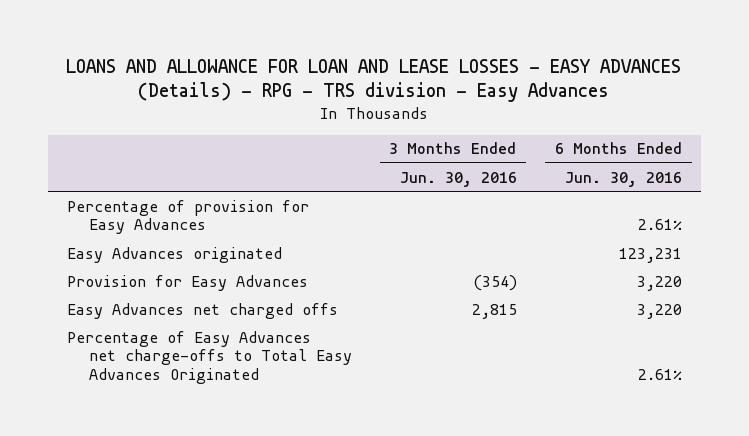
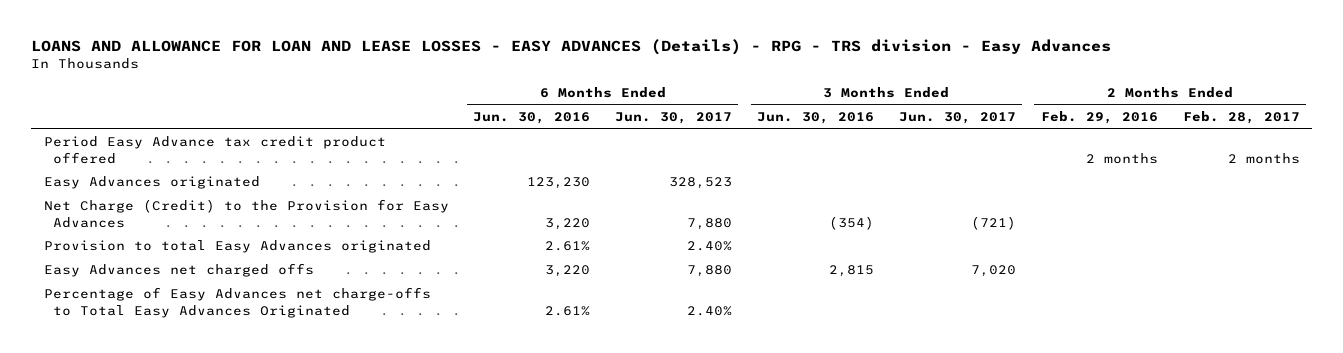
- | 3 Months Ended Jun. 30, 2016 | 6 Months Ended Jun. 30, 2016
+ | 6 Months Ended Jun. 30, 2016 | 6 Months Ended Jun. 30, 2017 | 3 Months Ended Jun. 30, 2016 | 3 Months Ended Jun. 30, 2017 | 2 Months Ended Feb. 29, 2016 | 2 Months Ended Feb. 28, 2017
- Percentage of provision for Easy Advances | | 2.61%
- Easy Advances originated | | 123,231
- Provision for Easy Advances | (354) | 3,220
+ Period Easy Advance tax credit product offered | | | | | 2 months | 2 months
+ Easy Advances originated | 123,230 | 328,523 | | | |
+ Net Charge (Credit) to the Provision for Easy Advances | 3,220 | 7,880 | (354) | (721) | |
+ Provision to total Easy Advances originated | 2.61% | 2.40% | | | |

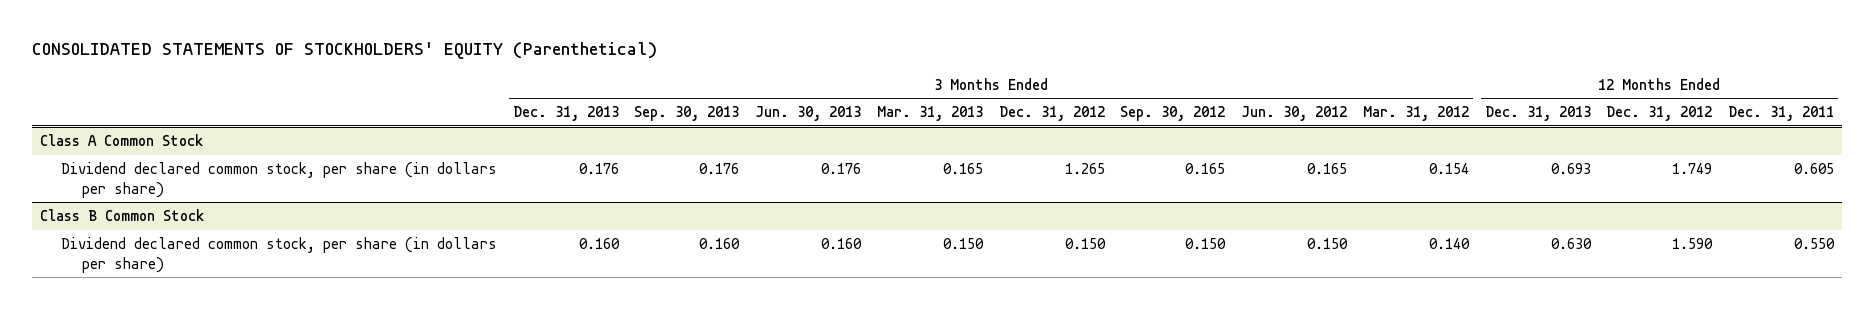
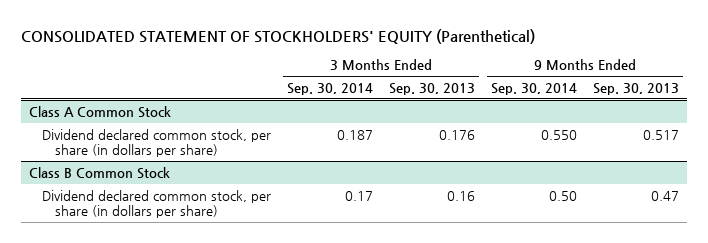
- CONSOLIDATED STATEMENTS OF STOCKHOLDERS' EQUITY (Parenthetical)
+ CONSOLIDATED STATEMENT OF STOCKHOLDERS' EQUITY (Parenthetical)
- | 3 Months Ended Dec. 31, 2013 | 3 Months Ended Sep. 30, 2013 | 3 Months Ended Jun. 30, 2013 | 3 Months Ended Mar. 31, 2013 | 3 Months Ended Dec. 31, 2012 | 3 Months Ended Sep. 30, 2012 | 3 Months Ended Jun. 30, 2012 | 3 Months Ended Mar. 31, 2012 | 12 Months Ended Dec. 31, 2013 | 12 Months Ended Dec. 31, 2012 | 12 Months Ended Dec. 31, 2011
+ | 3 Months Ended Sep. 30, 2014 | 3 Months Ended Sep. 30, 2013 | 9 Months Ended Sep. 30, 2014 | 9 Months Ended Sep. 30, 2013
@ Class B Common Stock
- Dividend declared common stock, per share (in dollars per share) | 0.160 | 0.160 | 0.160 | 0.150 | 0.150 | 0.150 | 0.150 | 0.140 | 0.630 | 1.590 | 0.550
+ Dividend declared common stock, per share (in dollars per share) | 0.17 | 0.16 | 0.50 | 0.47

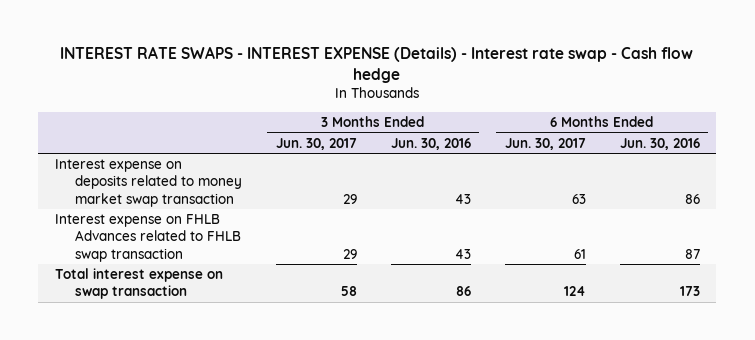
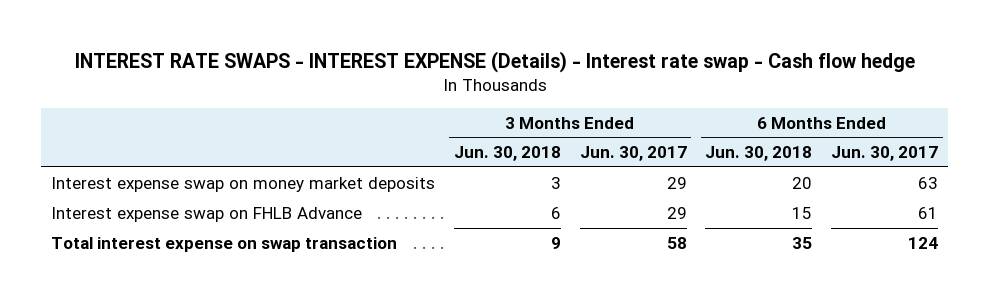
- | 3 Months Ended Jun. 30, 2017 | 3 Months Ended Jun. 30, 2016 | 6 Months Ended Jun. 30, 2017 | 6 Months Ended Jun. 30, 2016
+ | 3 Months Ended Jun. 30, 2018 | 3 Months Ended Jun. 30, 2017 | 6 Months Ended Jun. 30, 2018 | 6 Months Ended Jun. 30, 2017
- Interest expense on deposits related to money market swap transaction | 29 | 43 | 63 | 86
- Interest expense on FHLB Advances related to FHLB swap transaction | 29 | 43 | 61 | 87
+ Interest expense swap on money market deposits | 3 | 29 | 20 | 63
+ Interest expense swap on FHLB Advance | 6 | 29 | 15 | 61

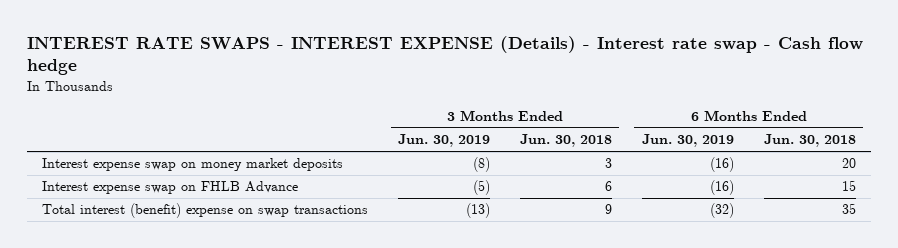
- | 3 Months Ended Jun. 30, 2018 | 3 Months Ended Jun. 30, 2017 | 6 Months Ended Jun. 30, 2018 | 6 Months Ended Jun. 30, 2017
+ | 3 Months Ended Jun. 30, 2019 | 3 Months Ended Jun. 30, 2018 | 6 Months Ended Jun. 30, 2019 | 6 Months Ended Jun. 30, 2018
- Total interest expense on swap transaction | 9 | 58 | 35 | 124
+ Total interest (benefit) expense on swap transactions | (13) | 9 | (32) | 35

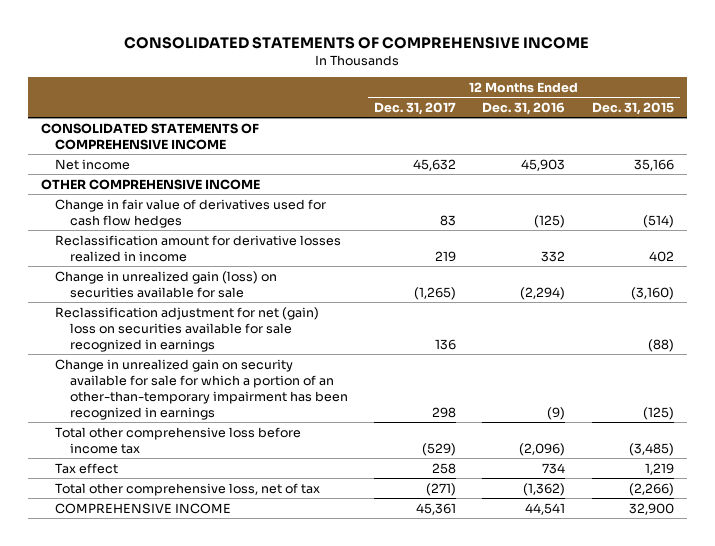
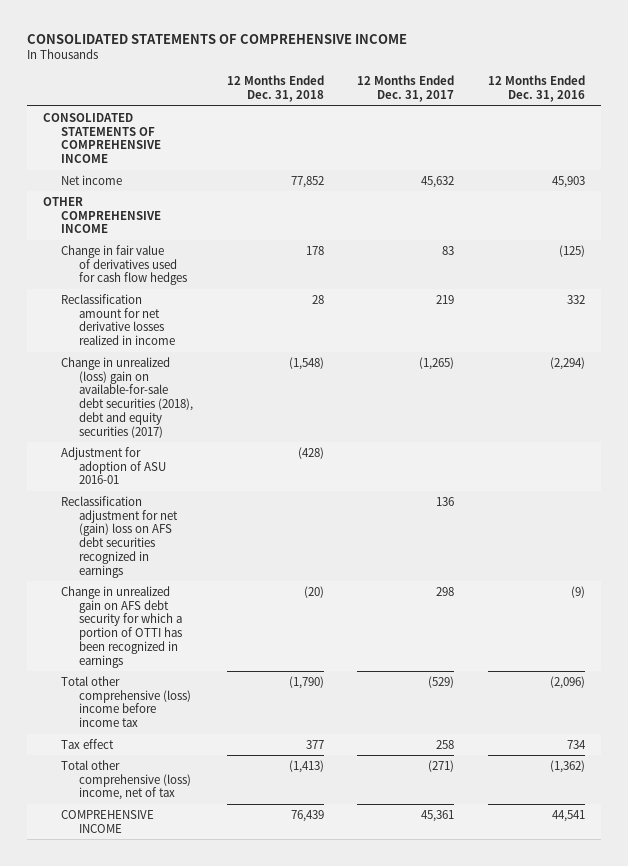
- | 12 Months Ended Dec. 31, 2017 | 12 Months Ended Dec. 31, 2016 | 12 Months Ended Dec. 31, 2015
+ | 12 Months Ended Dec. 31, 2018 | 12 Months Ended Dec. 31, 2017 | 12 Months Ended Dec. 31, 2016
- Reclassification amount for derivative losses realized in income | 219 | 332 | 402
- Change in unrealized gain (loss) on securities available for sale | (1,265) | (2,294) | (3,160)
- Reclassification adjustment for net (gain) loss on securities available for sale recognized in earnings | 136 | | (88)
- Change in unrealized gain on security available for sale for which a portion of an other-than-temporary impairment has been recognized in earnings | 298 | (9) | (125)
- Total other comprehensive loss before income tax | (529) | (2,096) | (3,485)
+ Reclassification amount for net derivative losses realized in income | 28 | 219 | 332
+ Change in unrealized (loss) gain on available-for-sale debt securities (2018), debt and equity securities (2017) | (1,548) | (1,265) | (2,294)
+ Adjustment for adoption of ASU 2016-01 | (428) | |
+ Reclassification adjustment for net (gain) loss on AFS debt securities recognized in earnings | | 136 |
+ Change in unrealized gain on AFS debt security for which a portion of OTTI has been recognized in earnings | (20) | 298 | (9)
+ Total other comprehensive (loss) income before income tax | (1,790) | (529) | (2,096)
- Total other comprehensive loss, net of tax | (271) | (1,362) | (2,266)
+ Total other comprehensive (loss) income, net of tax | (1,413) | (271) | (1,362)

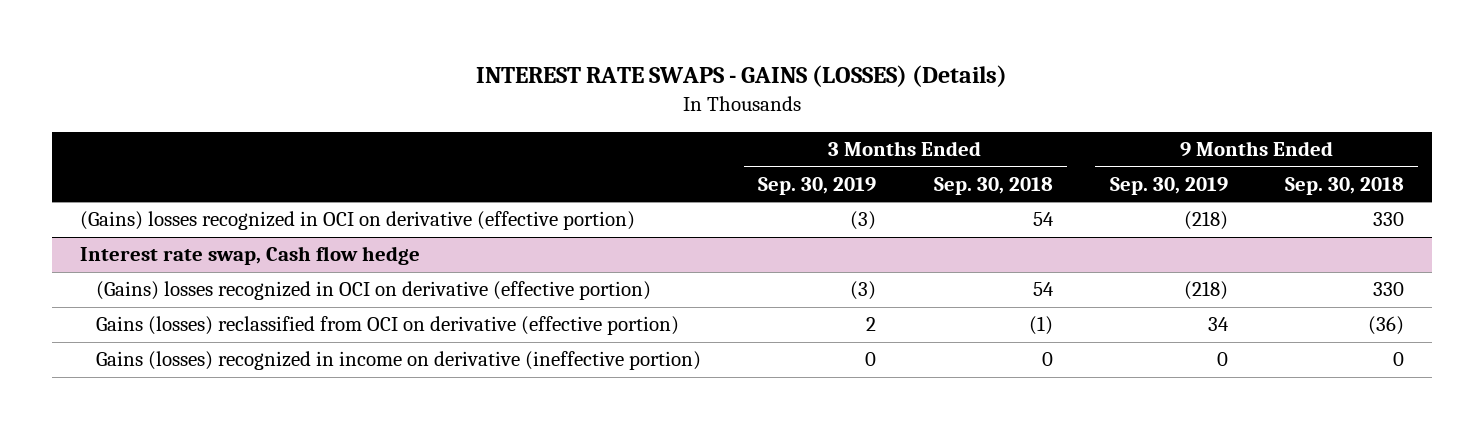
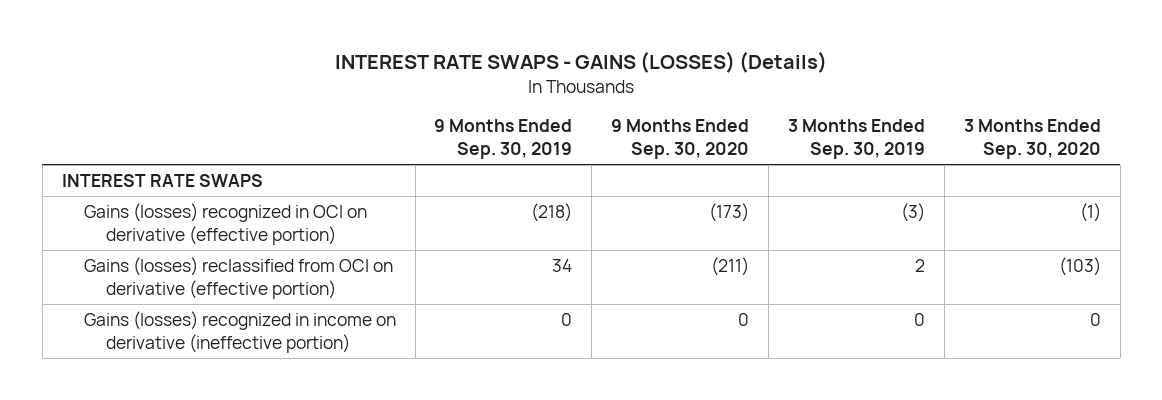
- | 3 Months Ended Sep. 30, 2019 | 3 Months Ended Sep. 30, 2018 | 9 Months Ended Sep. 30, 2019 | 9 Months Ended Sep. 30, 2018
+ | 9 Months Ended Sep. 30, 2019 | 9 Months Ended Sep. 30, 2020 | 3 Months Ended Sep. 30, 2019 | 3 Months Ended Sep. 30, 2020
- (Gains) losses recognized in OCI on derivative (effective portion) | (3) | 54 | (218) | 330
- Interest rate swap, Cash flow hedge
- (Gains) losses recognized in OCI on derivative (effective portion) | (3) | 54 | (218) | 330
+ INTEREST RATE SWAPS
+ Gains (losses) recognized in OCI on derivative (effective portion) | (218) | (173) | (3) | (1)

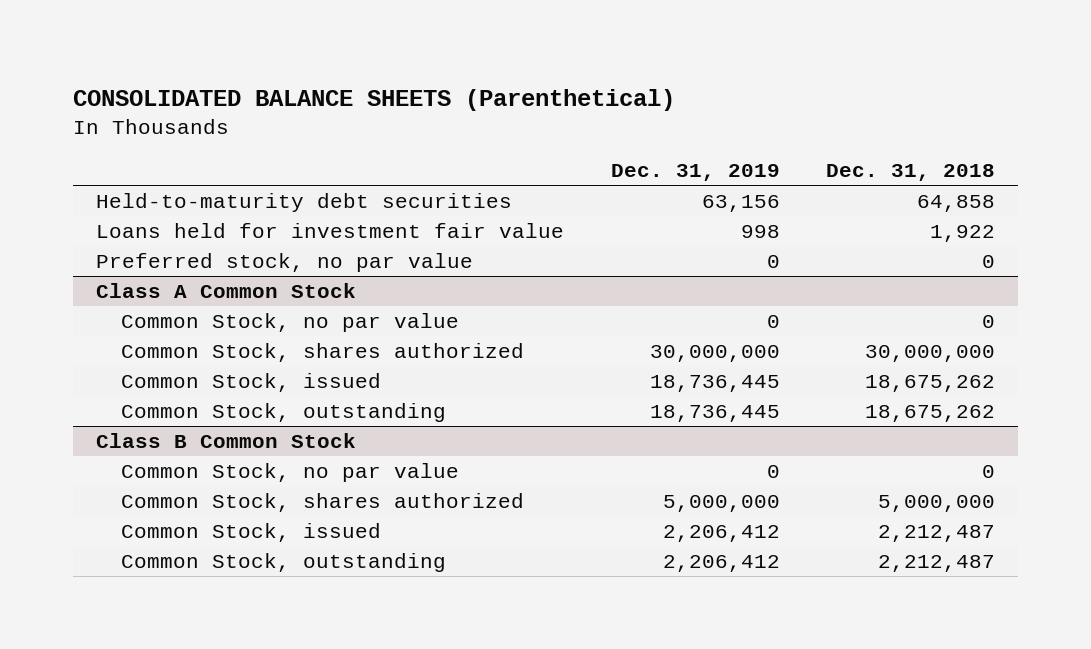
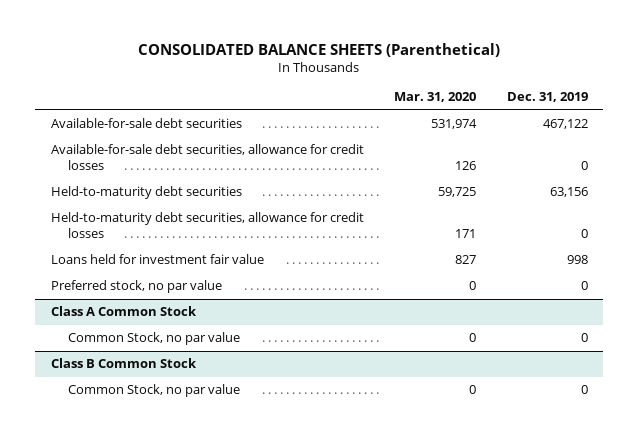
- | Dec. 31, 2019 | Dec. 31, 2018
+ | Mar. 31, 2020 | Dec. 31, 2019
+ Available-for-sale debt securities | 531,974 | 467,122
+ Available-for-sale debt securities, allowance for credit losses | 126 | 0
+ Held-to-maturity debt securities, allowance for credit losses | 171 | 0
@ Class A Common Stock
- Common Stock, shares authorized | 30,000,000 | 30,000,000
- Common Stock, issued | 18,736,445 | 18,675,262
- Common Stock, outstanding | 18,736,445 | 18,675,262
@ Class B Common Stock
- Common Stock, shares authorized | 5,000,000 | 5,000,000
- Common Stock, issued | 2,206,412 | 2,212,487
- Common Stock, outstanding | 2,206,412 | 2,212,487

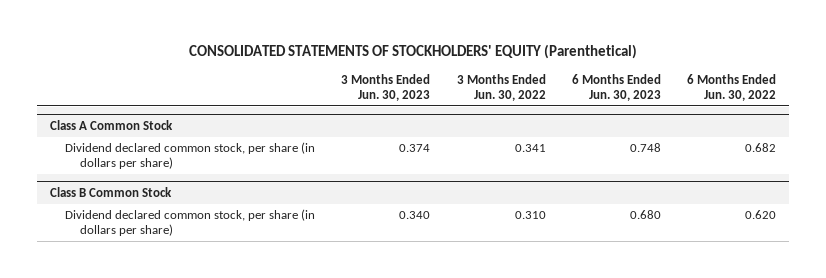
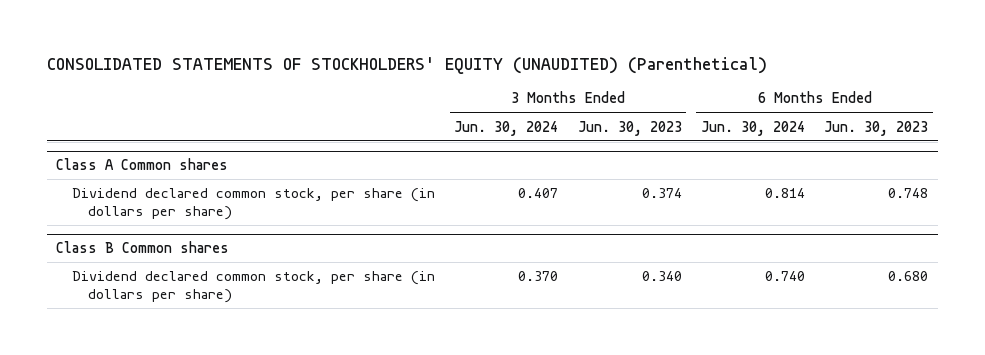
- CONSOLIDATED STATEMENTS OF STOCKHOLDERS' EQUITY (Parenthetical)
+ CONSOLIDATED STATEMENTS OF STOCKHOLDERS' EQUITY (UNAUDITED) (Parenthetical)
- | 3 Months Ended Jun. 30, 2023 | 3 Months Ended Jun. 30, 2022 | 6 Months Ended Jun. 30, 2023 | 6 Months Ended Jun. 30, 2022
+ | 3 Months Ended Jun. 30, 2024 | 3 Months Ended Jun. 30, 2023 | 6 Months Ended Jun. 30, 2024 | 6 Months Ended Jun. 30, 2023
- Class A Common Stock
+ Class A Common shares
- Class B Common Stock
+ Class B Common shares

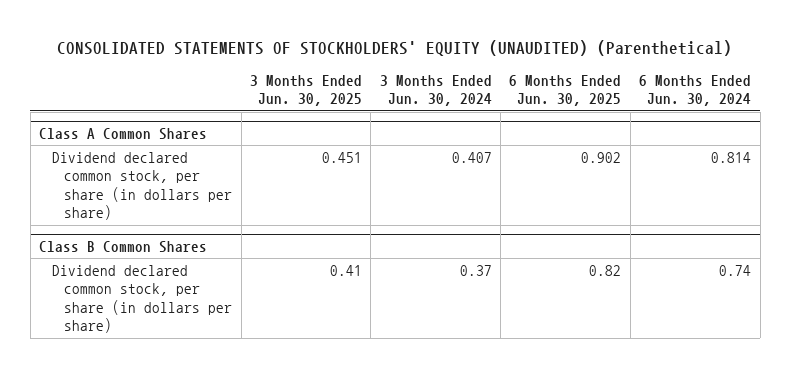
- | 3 Months Ended Jun. 30, 2024 | 3 Months Ended Jun. 30, 2023 | 6 Months Ended Jun. 30, 2024 | 6 Months Ended Jun. 30, 2023
+ | 3 Months Ended Jun. 30, 2025 | 3 Months Ended Jun. 30, 2024 | 6 Months Ended Jun. 30, 2025 | 6 Months Ended Jun. 30, 2024
- Class A Common shares
+ Class A Common Shares
- Class B Common shares
- Dividend declared common stock, per share (in dollars per share) | 0.370 | 0.340 | 0.740 | 0.680
+ Class B Common Shares
+ Dividend declared common stock, per share (in dollars per share) | 0.41 | 0.37 | 0.82 | 0.74

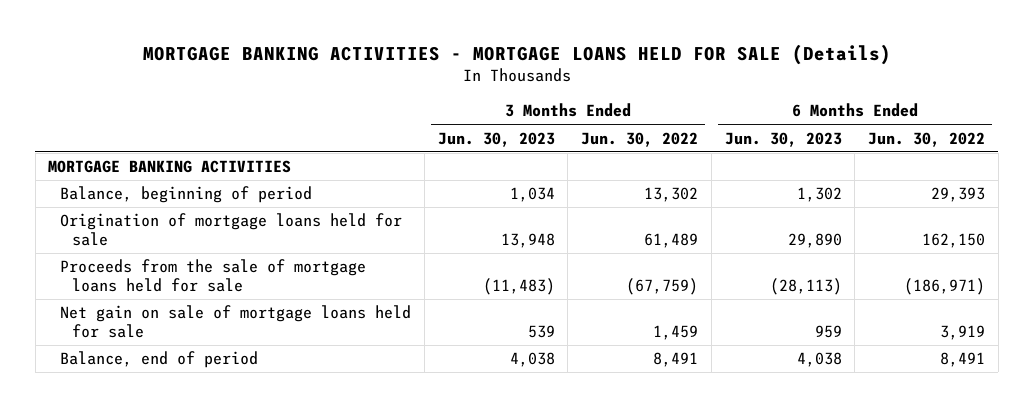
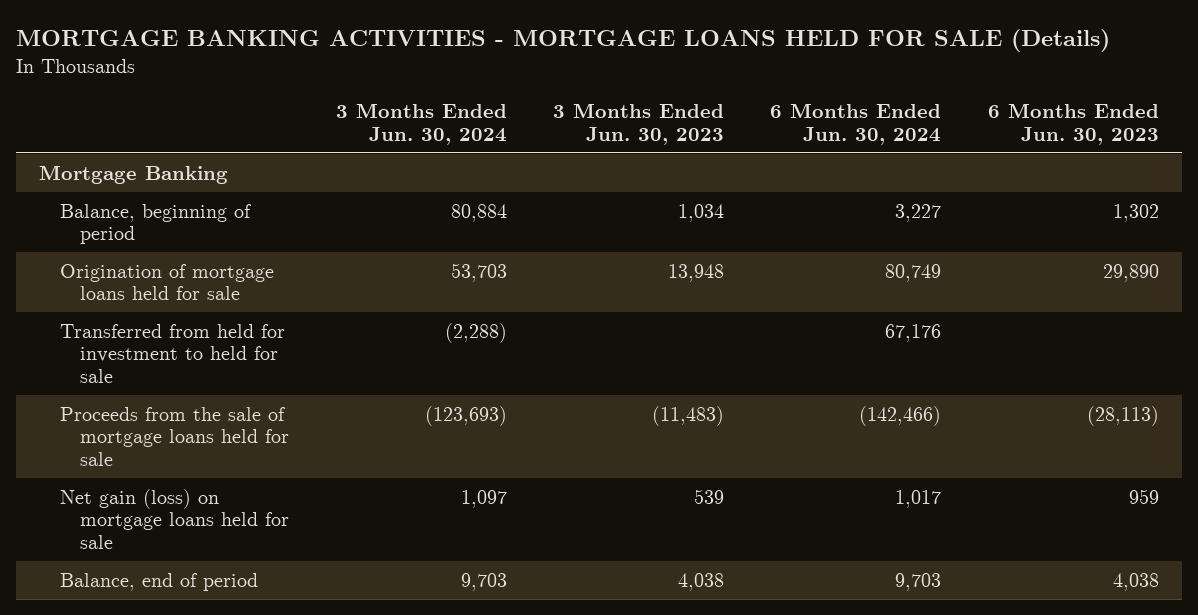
- | 3 Months Ended Jun. 30, 2023 | 3 Months Ended Jun. 30, 2022 | 6 Months Ended Jun. 30, 2023 | 6 Months Ended Jun. 30, 2022
+ | 3 Months Ended Jun. 30, 2024 | 3 Months Ended Jun. 30, 2023 | 6 Months Ended Jun. 30, 2024 | 6 Months Ended Jun. 30, 2023
- MORTGAGE BANKING ACTIVITIES
+ Mortgage Banking
+ Transferred from held for investment to held for sale | (2,288) | | 67,176 |
- Net gain on sale of mortgage loans held for sale | 539 | 1,459 | 959 | 3,919
+ Net gain (loss) on mortgage loans held for sale | 1,097 | 539 | 1,017 | 959

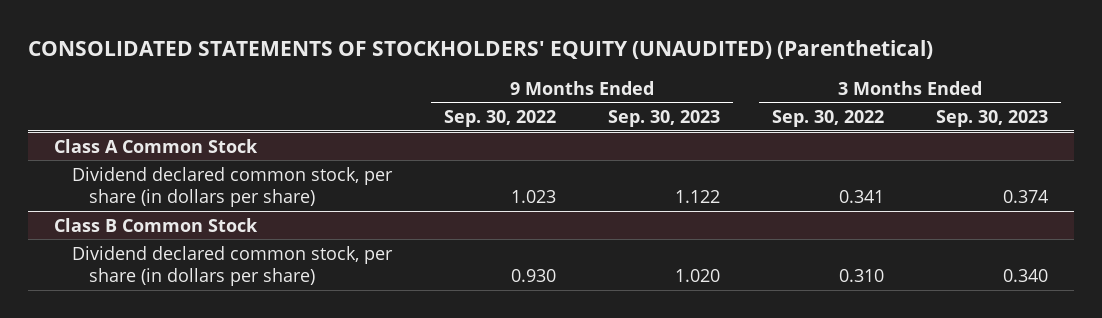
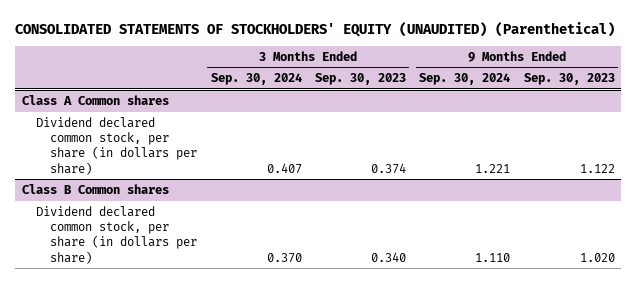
- | 9 Months Ended Sep. 30, 2022 | 9 Months Ended Sep. 30, 2023 | 3 Months Ended Sep. 30, 2022 | 3 Months Ended Sep. 30, 2023
+ | 3 Months Ended Sep. 30, 2024 | 3 Months Ended Sep. 30, 2023 | 9 Months Ended Sep. 30, 2024 | 9 Months Ended Sep. 30, 2023
- Class A Common Stock
+ Class A Common shares
- Class B Common Stock
+ Class B Common shares

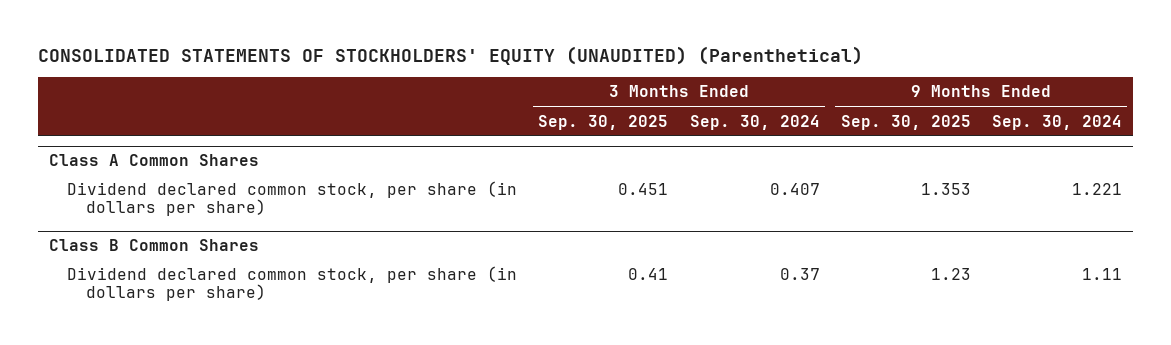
- | 3 Months Ended Sep. 30, 2024 | 3 Months Ended Sep. 30, 2023 | 9 Months Ended Sep. 30, 2024 | 9 Months Ended Sep. 30, 2023
+ | 3 Months Ended Sep. 30, 2025 | 3 Months Ended Sep. 30, 2024 | 9 Months Ended Sep. 30, 2025 | 9 Months Ended Sep. 30, 2024
- Class A Common shares
+ Class A Common Shares
- Class B Common shares
- Dividend declared common stock, per share (in dollars per share) | 0.370 | 0.340 | 1.110 | 1.020
+ Class B Common Shares
+ Dividend declared common stock, per share (in dollars per share) | 0.41 | 0.37 | 1.23 | 1.11

